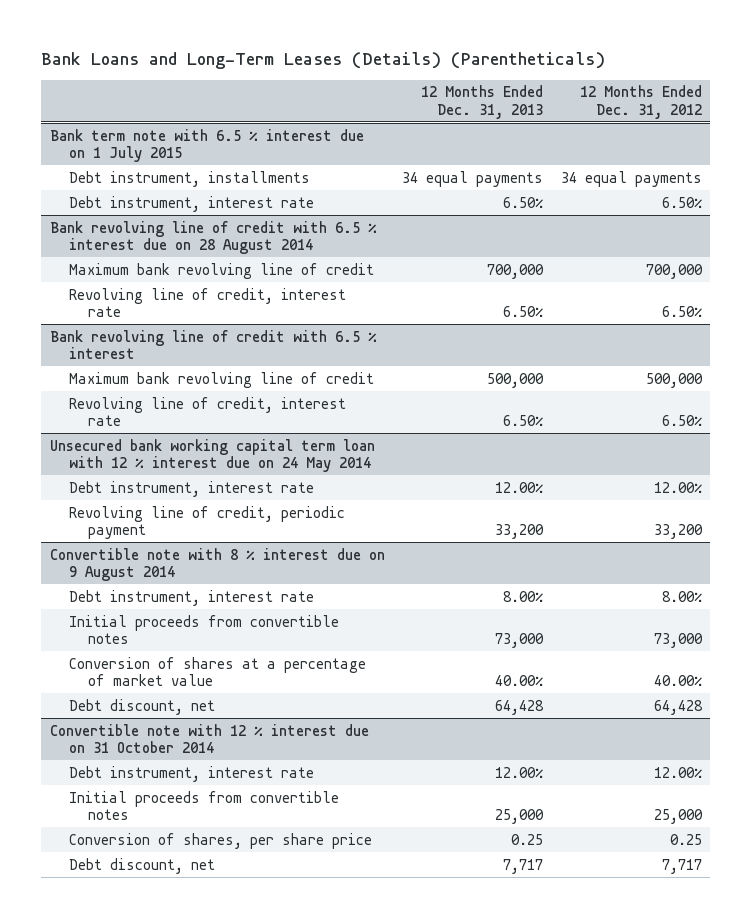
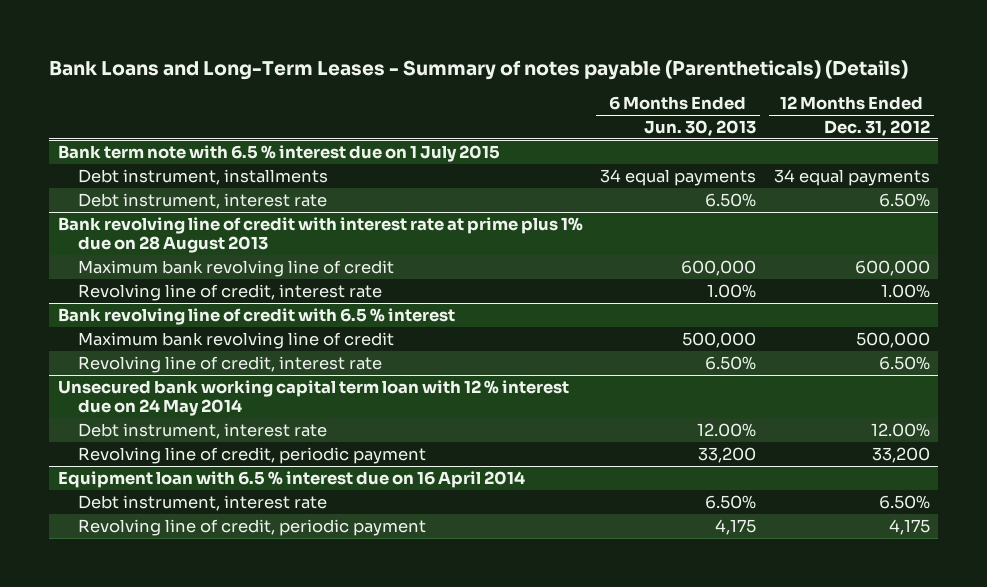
- Bank Loans and Long-Term Leases (Details) (Parentheticals)
+ Bank Loans and Long-Term Leases - Summary of notes payable (Parentheticals) (Details)
- | 12 Months Ended Dec. 31, 2013 | 12 Months Ended Dec. 31, 2012
+ | 6 Months Ended Jun. 30, 2013 | 12 Months Ended Dec. 31, 2012
- Bank revolving line of credit with 6.5 % interest due on 28 August 2014
- Maximum bank revolving line of credit | 700,000 | 700,000
- Revolving line of credit, interest rate | 6.50% | 6.50%
+ Bank revolving line of credit with interest rate at prime plus 1% due on 28 August 2013
+ Maximum bank revolving line of credit | 600,000 | 600,000
+ Revolving line of credit, interest rate | 1.00% | 1.00%
- Convertible note with 8 % interest due on 9 August 2014
- Debt instrument, interest rate | 8.00% | 8.00%
- Initial proceeds from convertible notes | 73,000 | 73,000
- Conversion of shares at a percentage of market value | 40.00% | 40.00%
- Debt discount, net | 64,428 | 64,428
- Convertible note with 12 % interest due on 31 October 2014
- Debt instrument, interest rate | 12.00% | 12.00%
- Initial proceeds from convertible notes | 25,000 | 25,000
- Conversion of shares, per share price | 0.25 | 0.25
- Debt discount, net | 7,717 | 7,717
+ Equipment loan with 6.5 % interest due on 16 April 2014
+ Debt instrument, interest rate | 6.50% | 6.50%
+ Revolving line of credit, periodic payment | 4,175 | 4,175

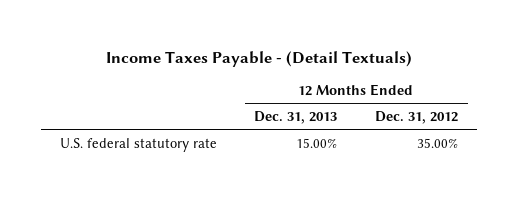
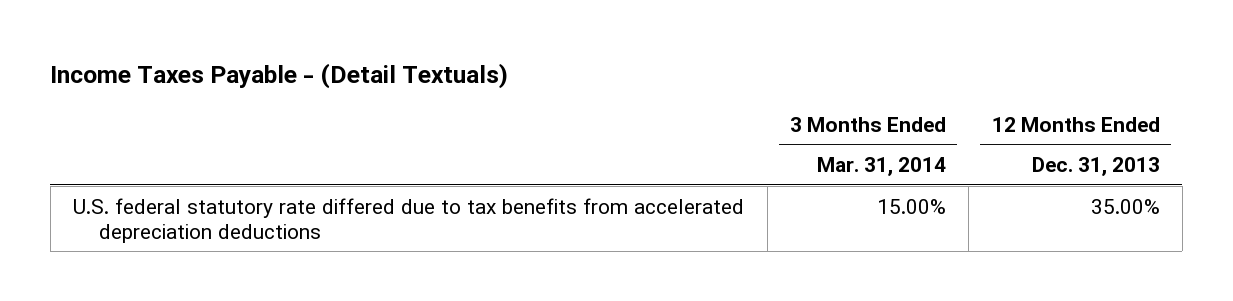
- | 12 Months Ended Dec. 31, 2013 | 12 Months Ended Dec. 31, 2012
+ | 3 Months Ended Mar. 31, 2014 | 12 Months Ended Dec. 31, 2013
- U.S. federal statutory rate | 15.00% | 35.00%
+ U.S. federal statutory rate differed due to tax benefits from accelerated depreciation deductions | 15.00% | 35.00%

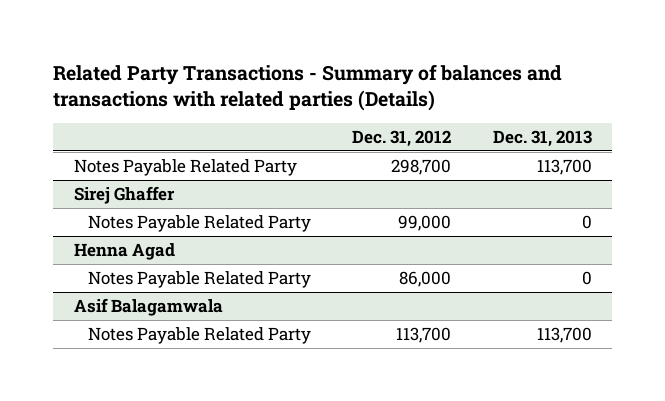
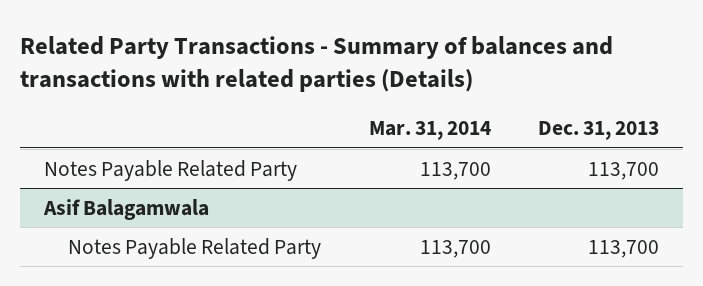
- | Dec. 31, 2012 | Dec. 31, 2013
+ | Mar. 31, 2014 | Dec. 31, 2013
- Sirej Ghaffer
- Notes Payable Related Party | 99,000 | 0
- Henna Agad
- Notes Payable Related Party | 86,000 | 0

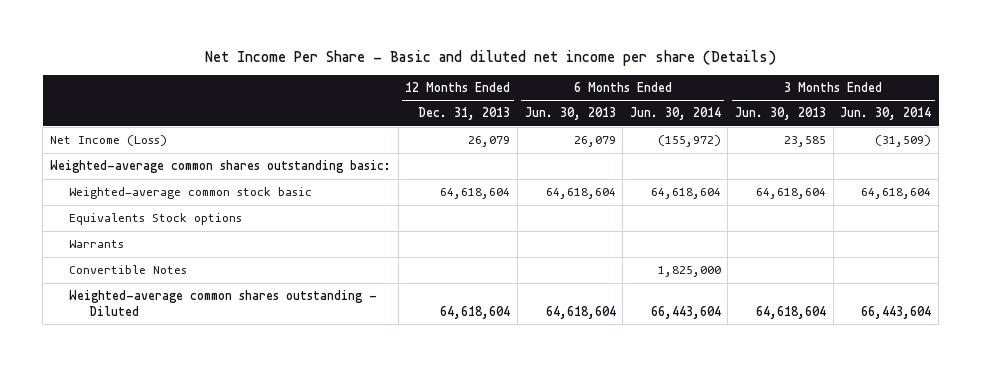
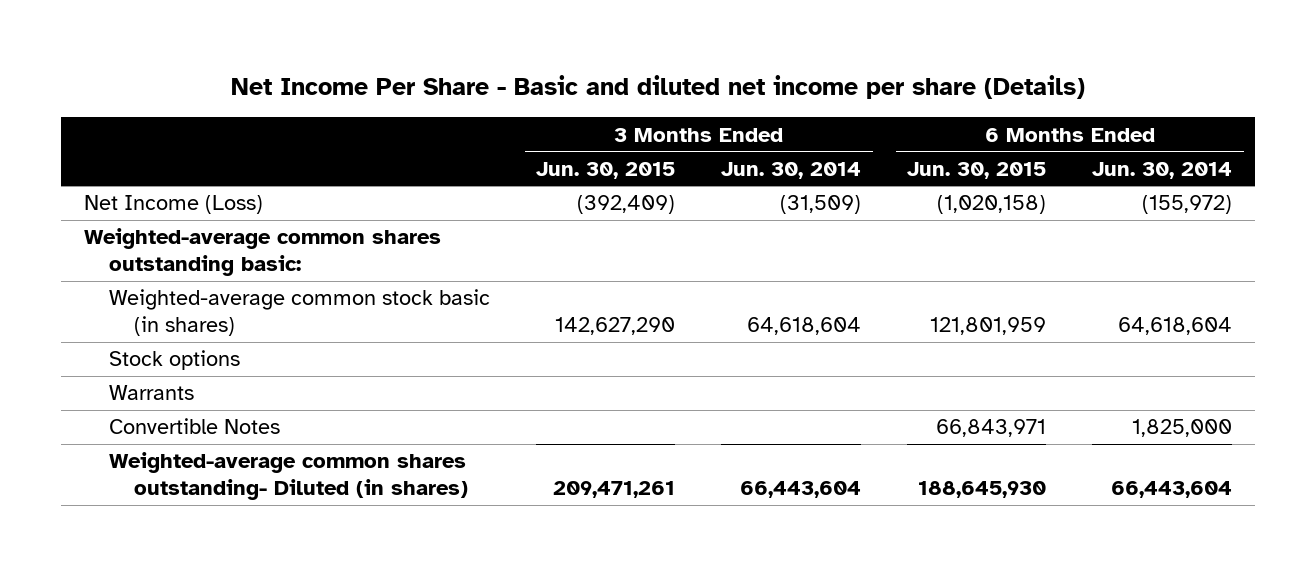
- | 12 Months Ended Dec. 31, 2013 | 6 Months Ended Jun. 30, 2013 | 6 Months Ended Jun. 30, 2014 | 3 Months Ended Jun. 30, 2013 | 3 Months Ended Jun. 30, 2014
+ | 3 Months Ended Jun. 30, 2015 | 3 Months Ended Jun. 30, 2014 | 6 Months Ended Jun. 30, 2015 | 6 Months Ended Jun. 30, 2014
- Weighted-average common stock basic | 64,618,604 | 64,618,604 | 64,618,604 | 64,618,604 | 64,618,604
- Equivalents Stock options
+ Weighted-average common stock basic (in shares) | 142,627,290 | 64,618,604 | 121,801,959 | 64,618,604
+ Stock options
- Weighted-average common shares outstanding - Diluted | 64,618,604 | 64,618,604 | 66,443,604 | 64,618,604 | 66,443,604
+ Weighted-average common shares outstanding- Diluted (in shares) | 209,471,261 | 66,443,604 | 188,645,930 | 66,443,604

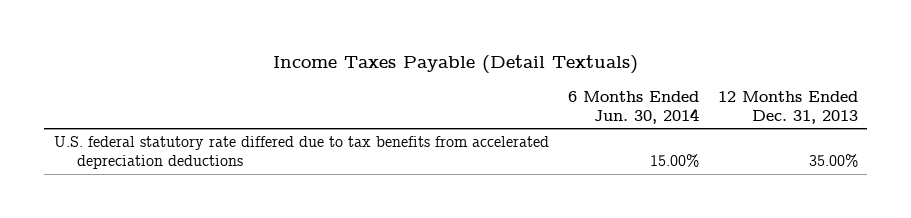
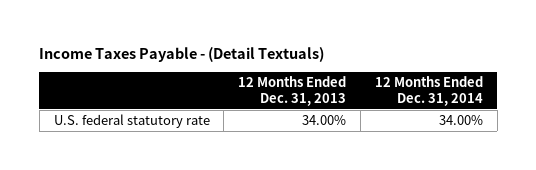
- Income Taxes Payable (Detail Textuals)
+ Income Taxes Payable - (Detail Textuals)
- | 6 Months Ended Jun. 30, 2014 | 12 Months Ended Dec. 31, 2013
+ | 12 Months Ended Dec. 31, 2013 | 12 Months Ended Dec. 31, 2014
- U.S. federal statutory rate differed due to tax benefits from accelerated depreciation deductions | 15.00% | 35.00%
+ U.S. federal statutory rate | 34.00% | 34.00%

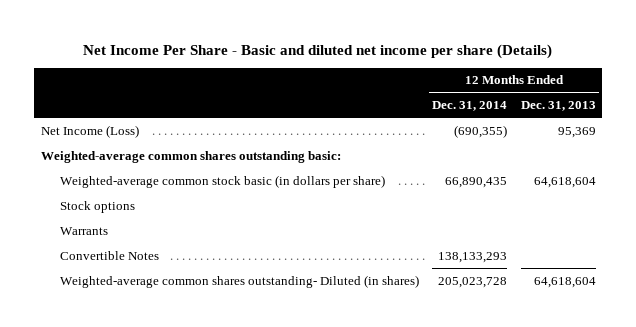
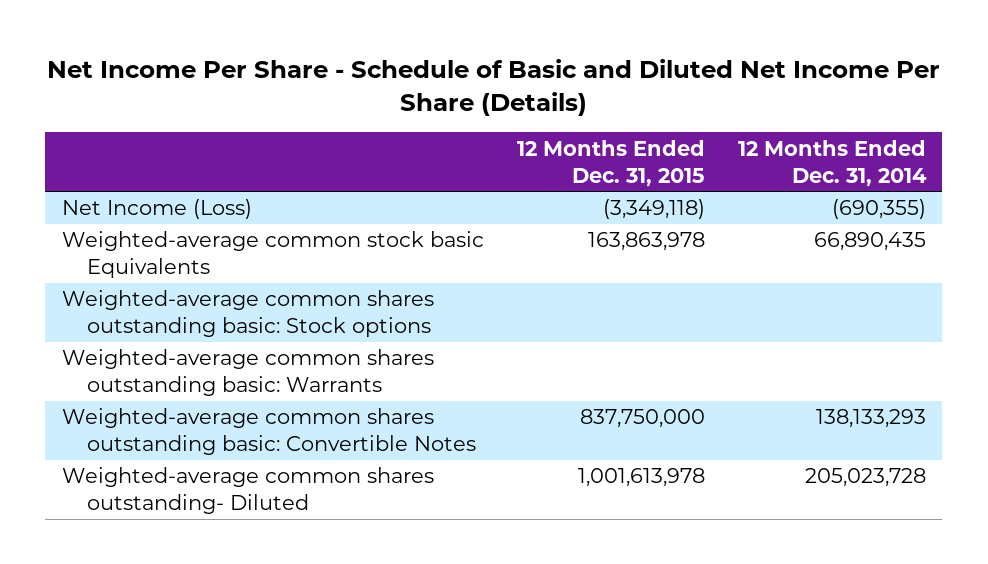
- Net Income Per Share - Basic and diluted net income per share (Details)
+ Net Income Per Share - Schedule of Basic and Diluted Net Income Per Share (Details)
- | 12 Months Ended Dec. 31, 2014 | 12 Months Ended Dec. 31, 2013
+ | 12 Months Ended Dec. 31, 2015 | 12 Months Ended Dec. 31, 2014
- Weighted-average common shares outstanding basic:
- Weighted-average common stock basic (in dollars per share) | 66,890,435 | 64,618,604
- Stock options
- Warrants
- Convertible Notes | 138,133,293 |
- Weighted-average common shares outstanding- Diluted (in shares) | 205,023,728 | 64,618,604
+ Weighted-average common stock basic Equivalents | 163,863,978 | 66,890,435
+ Weighted-average common shares outstanding basic: Stock options
+ Weighted-average common shares outstanding basic: Warrants
+ Weighted-average common shares outstanding basic: Convertible Notes | 837,750,000 | 138,133,293
+ Weighted-average common shares outstanding- Diluted | 1,001,613,978 | 205,023,728

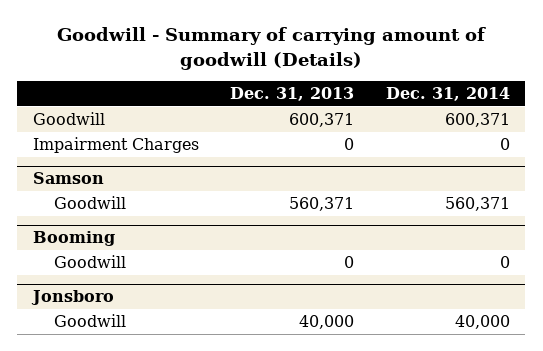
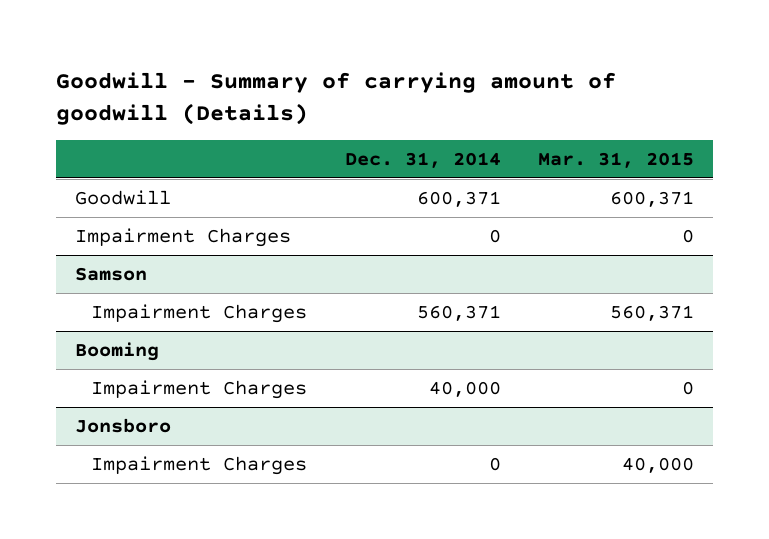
- | Dec. 31, 2013 | Dec. 31, 2014
+ | Dec. 31, 2014 | Mar. 31, 2015
@ Samson
- Goodwill | 560,371 | 560,371
+ Impairment Charges | 560,371 | 560,371
@ Booming
- Goodwill | 0 | 0
+ Impairment Charges | 40,000 | 0
@ Jonsboro
- Goodwill | 40,000 | 40,000
+ Impairment Charges | 0 | 40,000

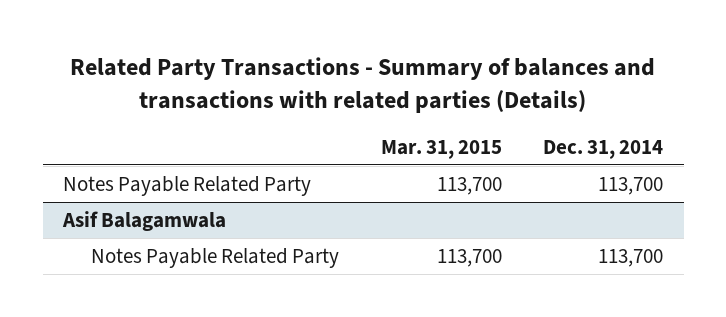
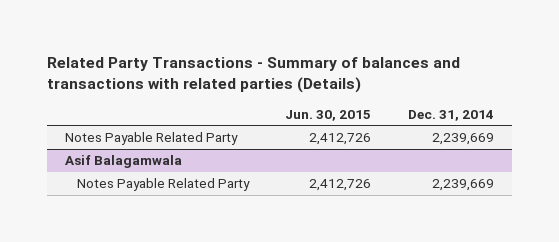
- | Mar. 31, 2015 | Dec. 31, 2014
+ | Jun. 30, 2015 | Dec. 31, 2014
- Notes Payable Related Party | 113,700 | 113,700
+ Notes Payable Related Party | 2,412,726 | 2,239,669
@ Asif Balagamwala
- Notes Payable Related Party | 113,700 | 113,700
+ Notes Payable Related Party | 2,412,726 | 2,239,669

